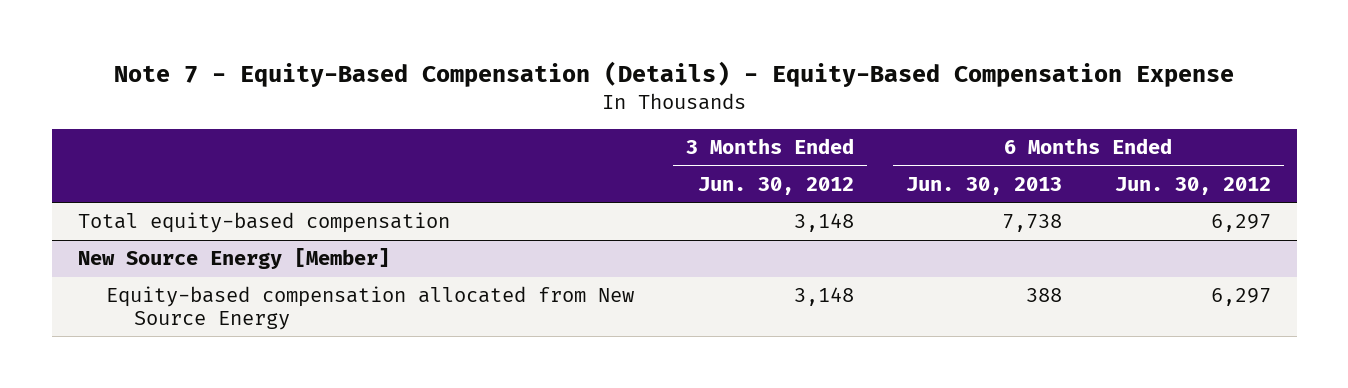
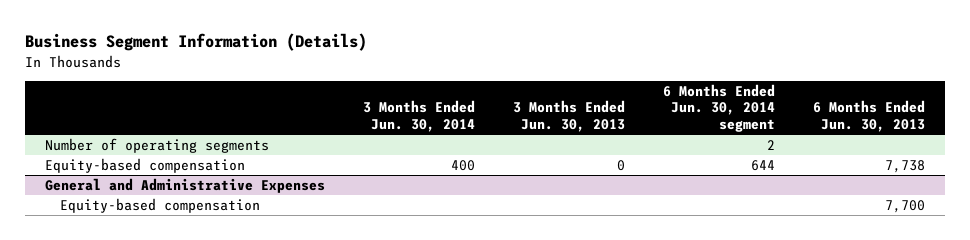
- Note 7 - Equity-Based Compensation (Details) - Equity-Based Compensation Expense
+ Business Segment Information (Details)
- | 3 Months Ended Jun. 30, 2012 | 6 Months Ended Jun. 30, 2013 | 6 Months Ended Jun. 30, 2012
+ | 3 Months Ended Jun. 30, 2014 | 3 Months Ended Jun. 30, 2013 | 6 Months Ended Jun. 30, 2014 segment | 6 Months Ended Jun. 30, 2013
- Total equity-based compensation | 3,148 | 7,738 | 6,297
- New Source Energy [Member]
- Equity-based compensation allocated from New Source Energy | 3,148 | 388 | 6,297
+ Number of operating segments | | | 2 |
+ Equity-based compensation | 400 | 0 | 644 | 7,738
+ General and Administrative Expenses
+ Equity-based compensation | | | | 7,700

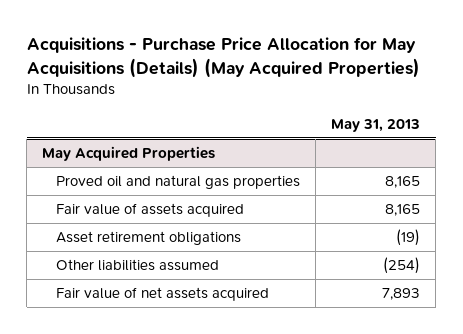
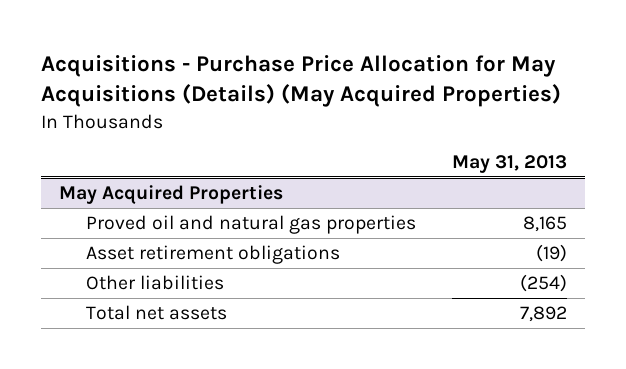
@ May Acquired Properties
- Fair value of assets acquired | 8,165
- Other liabilities assumed | (254)
- Fair value of net assets acquired | 7,893
+ Other liabilities | (254)
+ Total net assets | 7,892

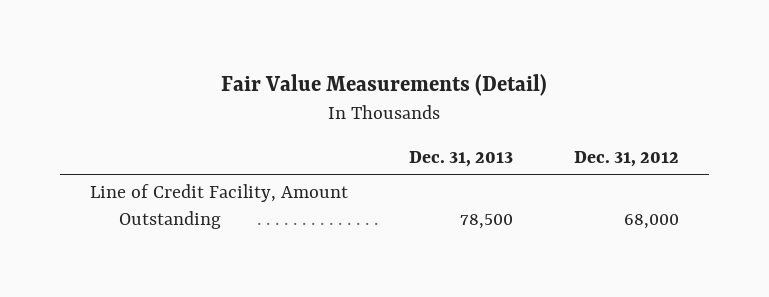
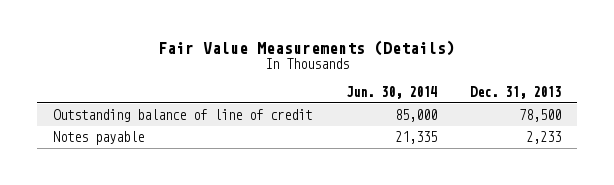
- Fair Value Measurements (Detail)
+ Fair Value Measurements (Details)
- | Dec. 31, 2013 | Dec. 31, 2012
+ | Jun. 30, 2014 | Dec. 31, 2013
- Line of Credit Facility, Amount Outstanding | 78,500 | 68,000
+ Outstanding balance of line of credit | 85,000 | 78,500
+ Notes payable | 21,335 | 2,233

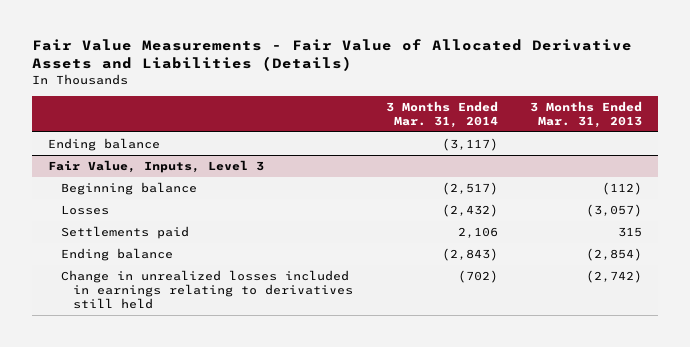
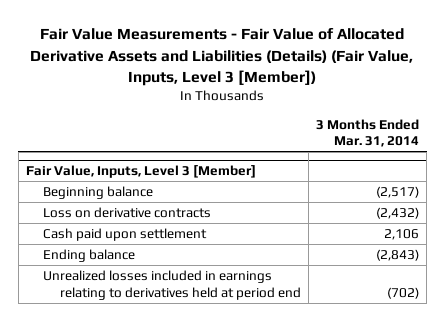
- Fair Value Measurements - Fair Value of Allocated Derivative Assets and Liabilities (Details)
+ Fair Value Measurements - Fair Value of Allocated Derivative Assets and Liabilities (Details) (Fair Value, Inputs, Level 3 [Member])
- | 3 Months Ended Mar. 31, 2014 | 3 Months Ended Mar. 31, 2013
+ | 3 Months Ended Mar. 31, 2014
- Ending balance | (3,117) |
- Fair Value, Inputs, Level 3
+ Fair Value, Inputs, Level 3 [Member]
- Losses | (2,432) | (3,057)
- Settlements paid | 2,106 | 315
+ Loss on derivative contracts | (2,432)
+ Cash paid upon settlement | 2,106
- Change in unrealized losses included in earnings relating to derivatives still held | (702) | (2,742)
+ Unrealized losses included in earnings relating to derivatives held at period end | (702)

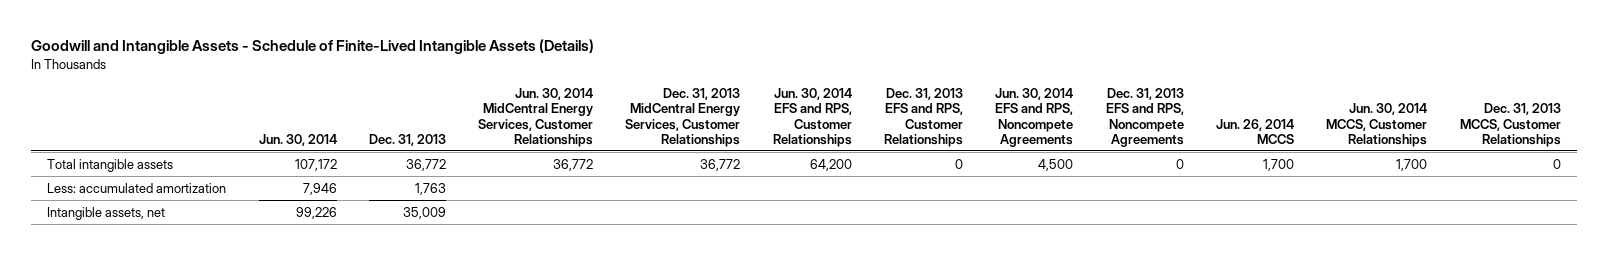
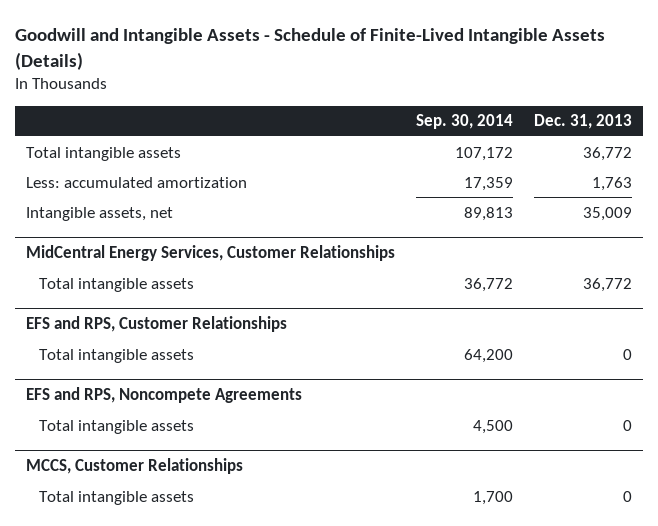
- | Jun. 30, 2014 | Dec. 31, 2013 | Jun. 30, 2014 MidCentral Energy Services, Customer Relationships | Dec. 31, 2013 MidCentral Energy Services, Customer Relationships | Jun. 30, 2014 EFS and RPS, Customer Relationships | Dec. 31, 2013 EFS and RPS, Customer Relationships | Jun. 30, 2014 EFS and RPS, Noncompete Agreements | Dec. 31, 2013 EFS and RPS, Noncompete Agreements | Jun. 26, 2014 MCCS | Jun. 30, 2014 MCCS, Customer Relationships | Dec. 31, 2013 MCCS, Customer Relationships
+ | Sep. 30, 2014 | Dec. 31, 2013
+ MidCentral Energy Services, Customer Relationships
+ Total intangible assets | 36,772 | 36,772
+ EFS and RPS, Customer Relationships
+ Total intangible assets | 64,200 | 0
+ EFS and RPS, Noncompete Agreements
+ Total intangible assets | 4,500 | 0
+ MCCS, Customer Relationships
+ Total intangible assets | 1,700 | 0

